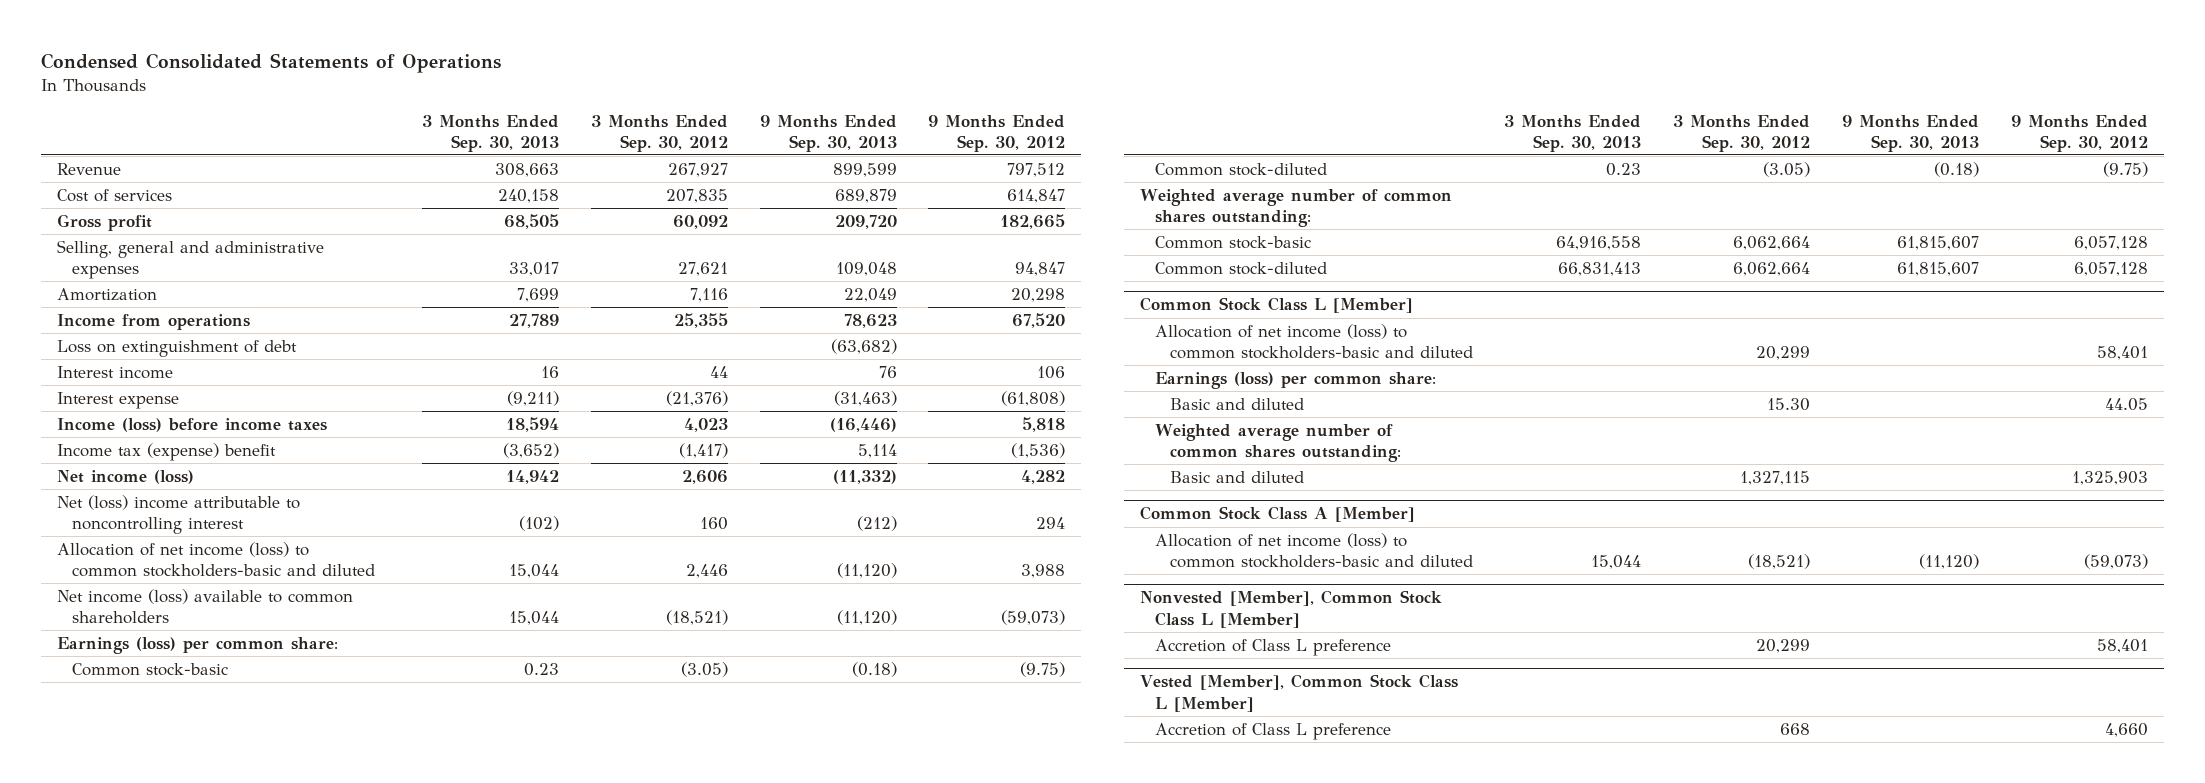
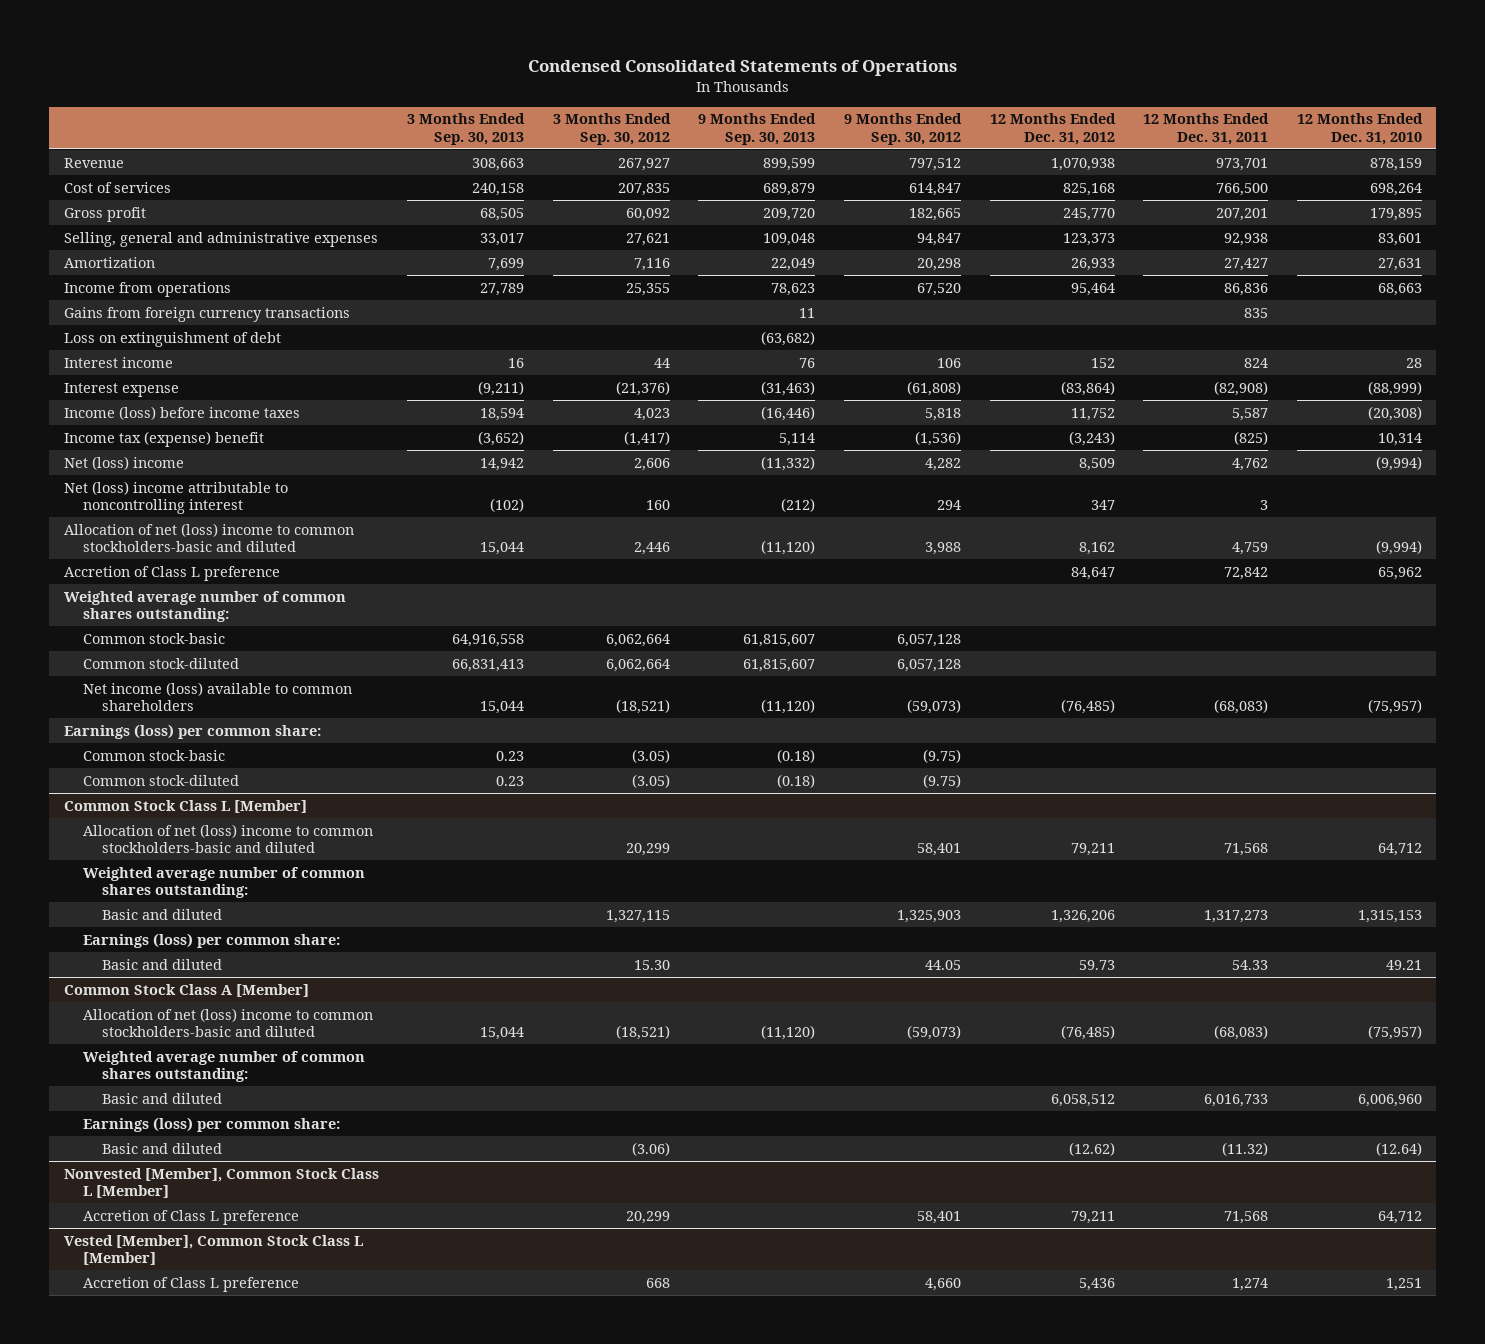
- | 3 Months Ended Sep. 30, 2013 | 3 Months Ended Sep. 30, 2012 | 9 Months Ended Sep. 30, 2013 | 9 Months Ended Sep. 30, 2012
+ | 3 Months Ended Sep. 30, 2013 | 3 Months Ended Sep. 30, 2012 | 9 Months Ended Sep. 30, 2013 | 9 Months Ended Sep. 30, 2012 | 12 Months Ended Dec. 31, 2012 | 12 Months Ended Dec. 31, 2011 | 12 Months Ended Dec. 31, 2010
+ Gains from foreign currency transactions | | | 11 | | | 835 |
- Net income (loss) | 14,942 | 2,606 | (11,332) | 4,282
+ Net (loss) income | 14,942 | 2,606 | (11,332) | 4,282 | 8,509 | 4,762 | (9,994)
- Allocation of net income (loss) to common stockholders-basic and diluted | 15,044 | 2,446 | (11,120) | 3,988
+ Allocation of net (loss) income to common stockholders-basic and diluted | 15,044 | 2,446 | (11,120) | 3,988 | 8,162 | 4,759 | (9,994)
+ Accretion of Class L preference | | | | | 84,647 | 72,842 | 65,962
moved up: Weighted average number of common shares outstanding:
moved up: Common stock-basic | 64,916,558 | 6,062,664 | 61,815,607 | 6,057,128 | | |
moved up: Common stock-diluted | 66,831,413 | 6,062,664 | 61,815,607 | 6,057,128 | | |
@ Common Stock Class L [Member]
- Allocation of net income (loss) to common stockholders-basic and diluted | | 20,299 | | 58,401
+ Allocation of net (loss) income to common stockholders-basic and diluted | | 20,299 | | 58,401 | 79,211 | 71,568 | 64,712
moved down: Earnings (loss) per common share:
moved down: Basic and diluted | | 15.30 | | 44.05 | 59.73 | 54.33 | 49.21
@ Common Stock Class A [Member]
- Allocation of net income (loss) to common stockholders-basic and diluted | 15,044 | (18,521) | (11,120) | (59,073)
+ Allocation of net (loss) income to common stockholders-basic and diluted | 15,044 | (18,521) | (11,120) | (59,073) | (76,485) | (68,083) | (75,957)
+ Weighted average number of common shares outstanding:
+ Basic and diluted | | | | | 6,058,512 | 6,016,733 | 6,006,960
+ Earnings (loss) per common share:
+ Basic and diluted | | (3.06) | | | (12.62) | (11.32) | (12.64)

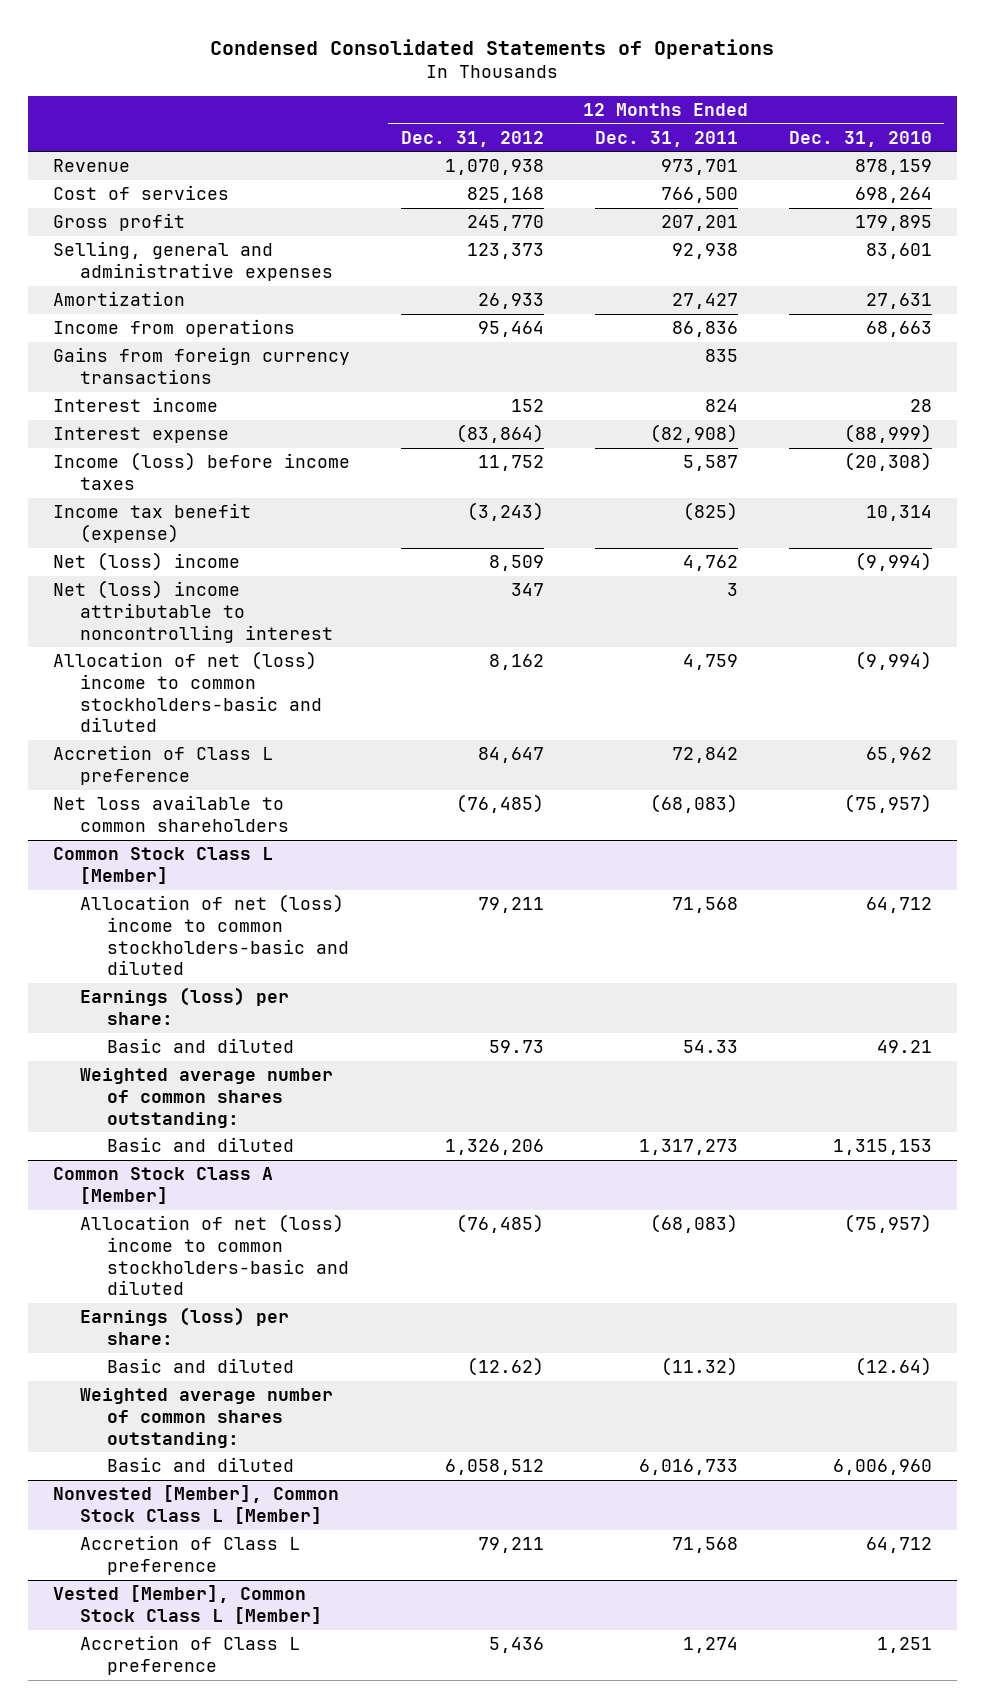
- | 3 Months Ended Sep. 30, 2013 | 3 Months Ended Sep. 30, 2012 | 9 Months Ended Sep. 30, 2013 | 9 Months Ended Sep. 30, 2012 | 12 Months Ended Dec. 31, 2012 | 12 Months Ended Dec. 31, 2011 | 12 Months Ended Dec. 31, 2010
+ | 12 Months Ended Dec. 31, 2012 | 12 Months Ended Dec. 31, 2011 | 12 Months Ended Dec. 31, 2010
- Loss on extinguishment of debt | | | (63,682) | | | |
- Income tax (expense) benefit | (3,652) | (1,417) | 5,114 | (1,536) | (3,243) | (825) | 10,314
+ Income tax benefit (expense) | (3,243) | (825) | 10,314
- Weighted average number of common shares outstanding:
- Common stock-basic | 64,916,558 | 6,062,664 | 61,815,607 | 6,057,128 | | |
- Common stock-diluted | 66,831,413 | 6,062,664 | 61,815,607 | 6,057,128 | | |
- Net income (loss) available to common shareholders | 15,044 | (18,521) | (11,120) | (59,073) | (76,485) | (68,083) | (75,957)
- Earnings (loss) per common share:
- Common stock-basic | 0.23 | (3.05) | (0.18) | (9.75) | | |
- Common stock-diluted | 0.23 | (3.05) | (0.18) | (9.75) | | |
+ Net loss available to common shareholders | (76,485) | (68,083) | (75,957)
@ Common Stock Class L [Member]
+ Earnings (loss) per share:
moved up: Basic and diluted | 59.73 | 54.33 | 49.21
- Earnings (loss) per common share:
@ Common Stock Class A [Member]
+ Earnings (loss) per share:
moved up: Basic and diluted | (12.62) | (11.32) | (12.64)
- Earnings (loss) per common share:

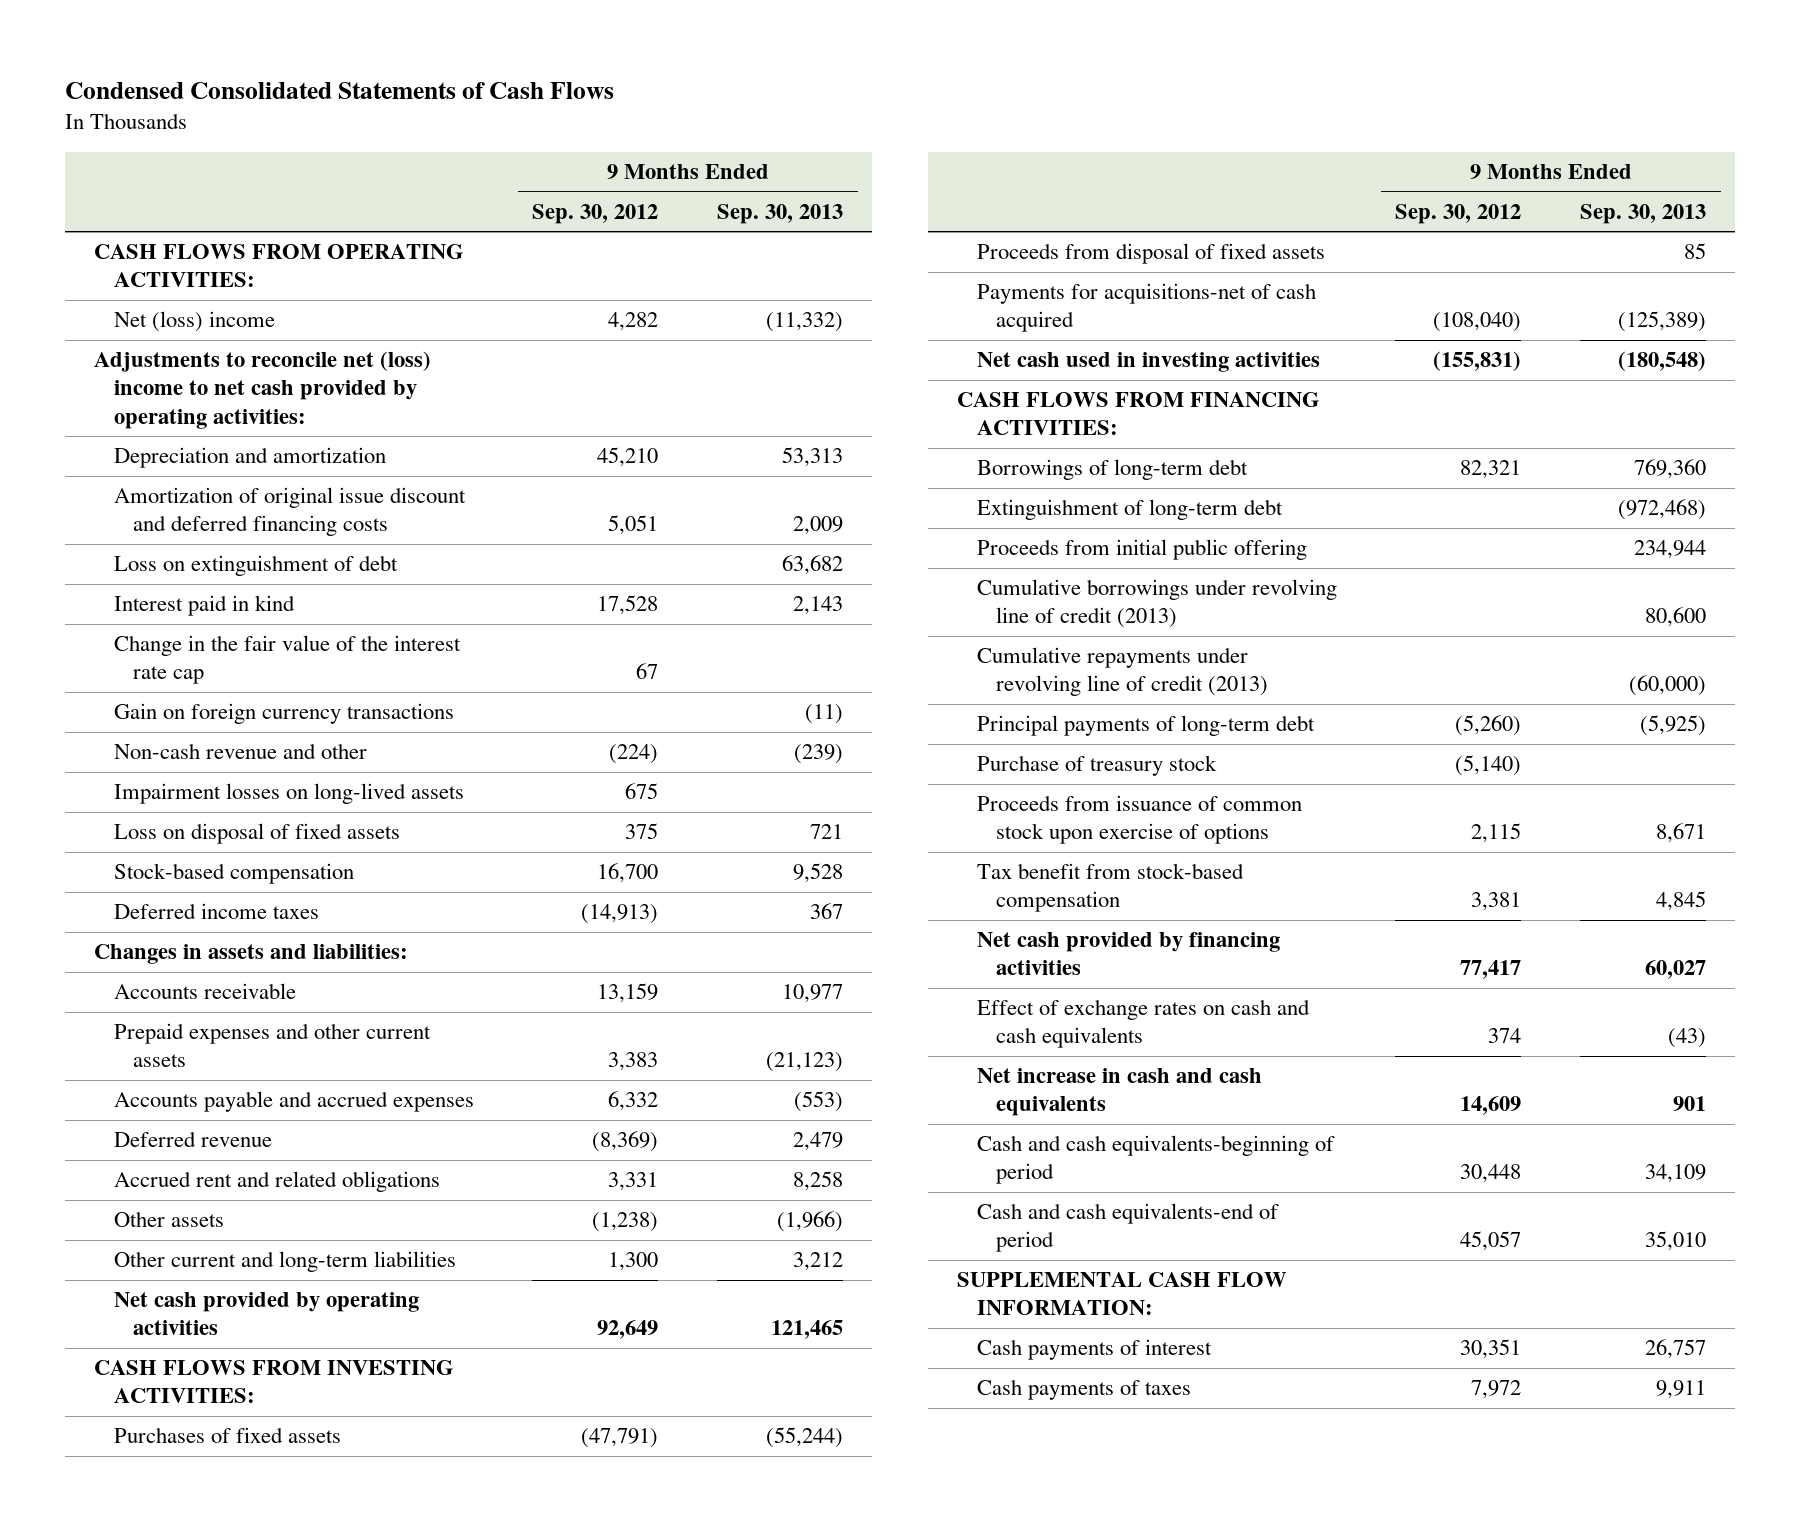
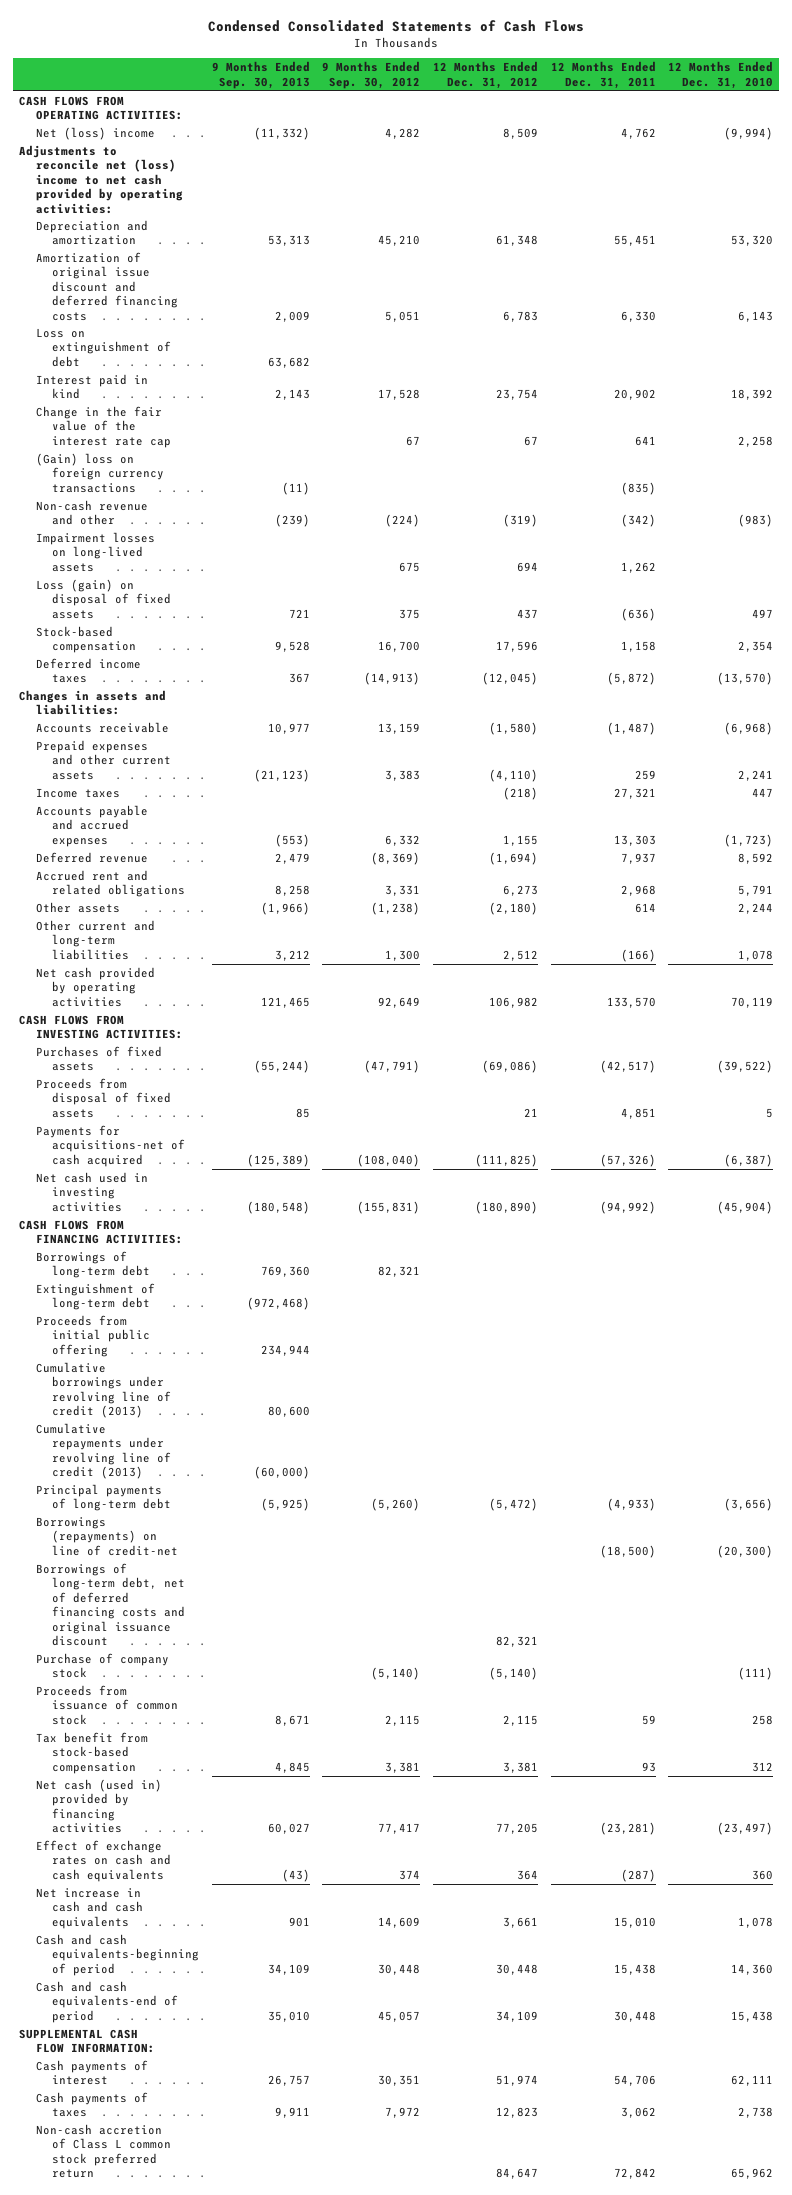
- | 9 Months Ended Sep. 30, 2012 | 9 Months Ended Sep. 30, 2013
+ | 9 Months Ended Sep. 30, 2013 | 9 Months Ended Sep. 30, 2012 | 12 Months Ended Dec. 31, 2012 | 12 Months Ended Dec. 31, 2011 | 12 Months Ended Dec. 31, 2010
- Gain on foreign currency transactions | | (11)
+ (Gain) loss on foreign currency transactions | (11) | | | (835) |
- Loss on disposal of fixed assets | 375 | 721
+ Loss (gain) on disposal of fixed assets | 721 | 375 | 437 | (636) | 497
+ Income taxes | | | (218) | 27,321 | 447
- Purchase of treasury stock | (5,140) |
- Proceeds from issuance of common stock upon exercise of options | 2,115 | 8,671
+ Borrowings (repayments) on line of credit-net | | | | (18,500) | (20,300)
+ Borrowings of long-term debt, net of deferred financing costs and original issuance discount | | | 82,321 | |
+ Purchase of company stock | | (5,140) | (5,140) | | (111)
+ Proceeds from issuance of common stock | 8,671 | 2,115 | 2,115 | 59 | 258
- Net cash provided by financing activities | 77,417 | 60,027
+ Net cash (used in) provided by financing activities | 60,027 | 77,417 | 77,205 | (23,281) | (23,497)
+ Non-cash accretion of Class L common stock preferred return | | | 84,647 | 72,842 | 65,962

